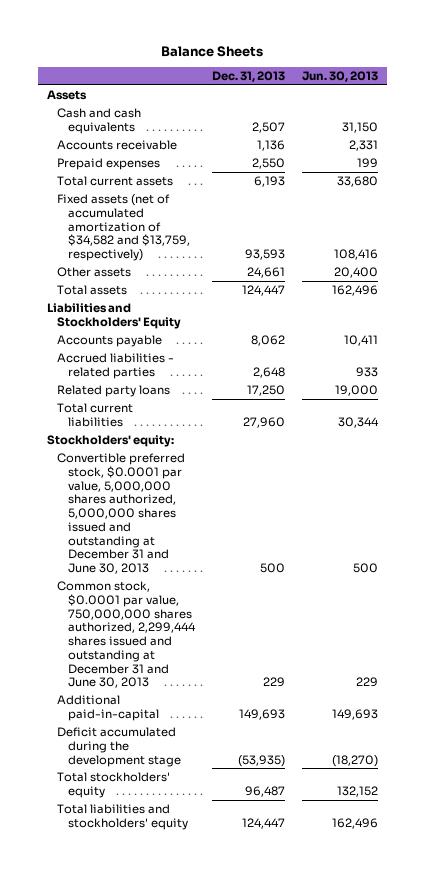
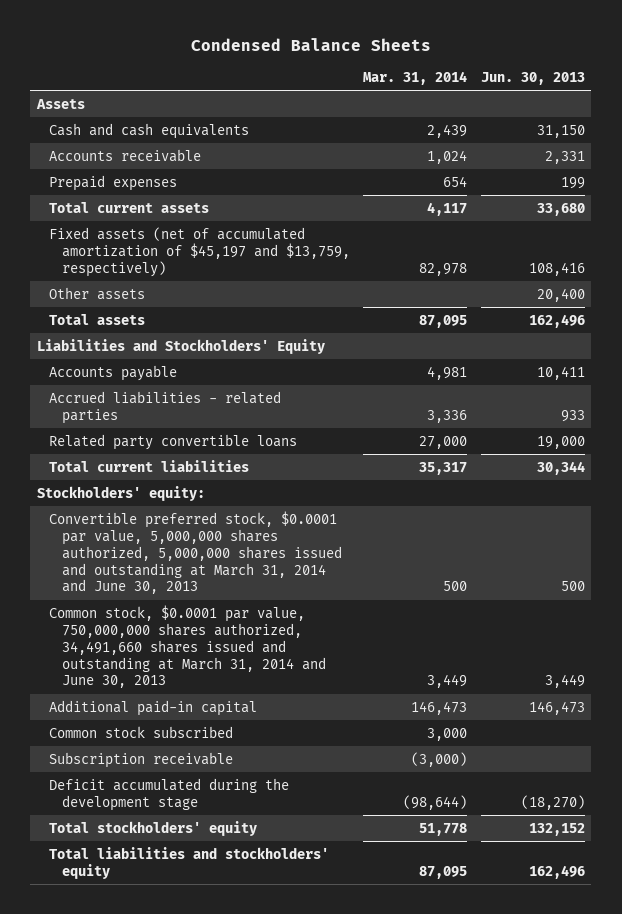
- Balance Sheets
+ Condensed Balance Sheets
- | Dec. 31, 2013 | Jun. 30, 2013
+ | Mar. 31, 2014 | Jun. 30, 2013
- Fixed assets (net of accumulated amortization of $34,582 and $13,759, respectively) | 93,593 | 108,416
+ Fixed assets (net of accumulated amortization of $45,197 and $13,759, respectively) | 82,978 | 108,416
- Related party loans | 17,250 | 19,000
+ Related party convertible loans | 27,000 | 19,000
- Convertible preferred stock, $0.0001 par value, 5,000,000 shares authorized, 5,000,000 shares issued and outstanding at December 31 and June 30, 2013 | 500 | 500
- Common stock, $0.0001 par value, 750,000,000 shares authorized, 2,299,444 shares issued and outstanding at December 31 and June 30, 2013 | 229 | 229
- Additional paid-in-capital | 149,693 | 149,693
+ Convertible preferred stock, $0.0001 par value, 5,000,000 shares authorized, 5,000,000 shares issued and outstanding at March 31, 2014 and June 30, 2013 | 500 | 500
+ Common stock, $0.0001 par value, 750,000,000 shares authorized, 34,491,660 shares issued and outstanding at March 31, 2014 and June 30, 2013 | 3,449 | 3,449
+ Additional paid-in capital | 146,473 | 146,473
+ Common stock subscribed | 3,000 |
+ Subscription receivable | (3,000) |

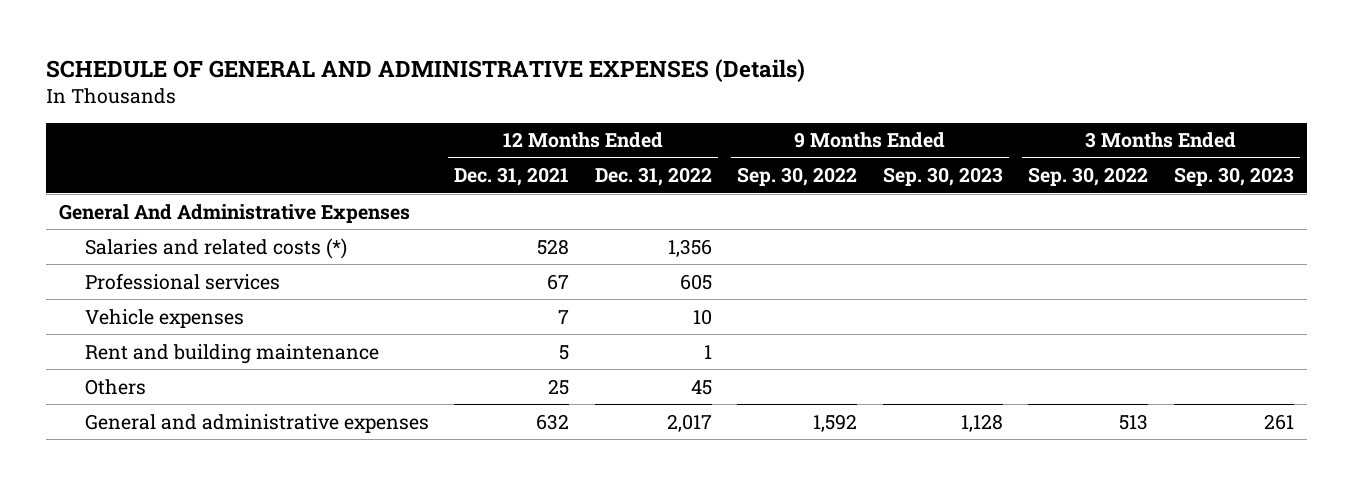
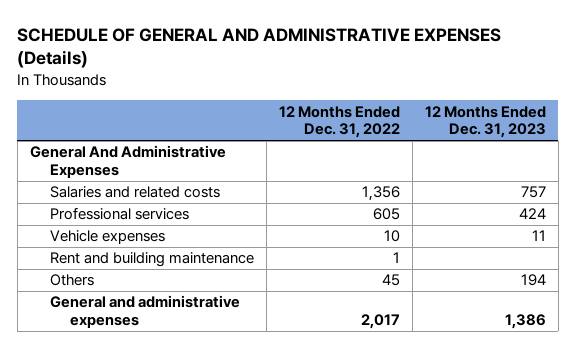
- | 12 Months Ended Dec. 31, 2021 | 12 Months Ended Dec. 31, 2022 | 9 Months Ended Sep. 30, 2022 | 9 Months Ended Sep. 30, 2023 | 3 Months Ended Sep. 30, 2022 | 3 Months Ended Sep. 30, 2023
+ | 12 Months Ended Dec. 31, 2022 | 12 Months Ended Dec. 31, 2023
- Salaries and related costs (*) | 528 | 1,356 | | | |
+ Salaries and related costs | 1,356 | 757

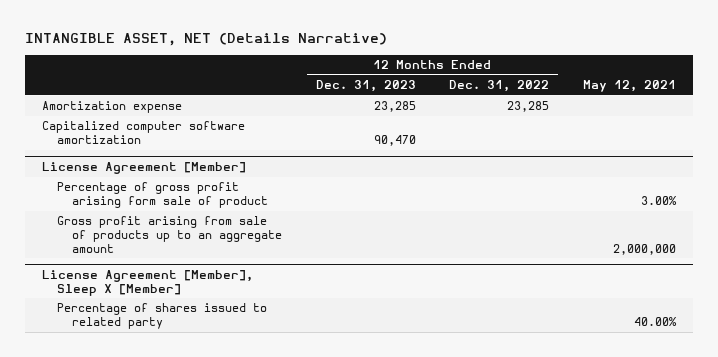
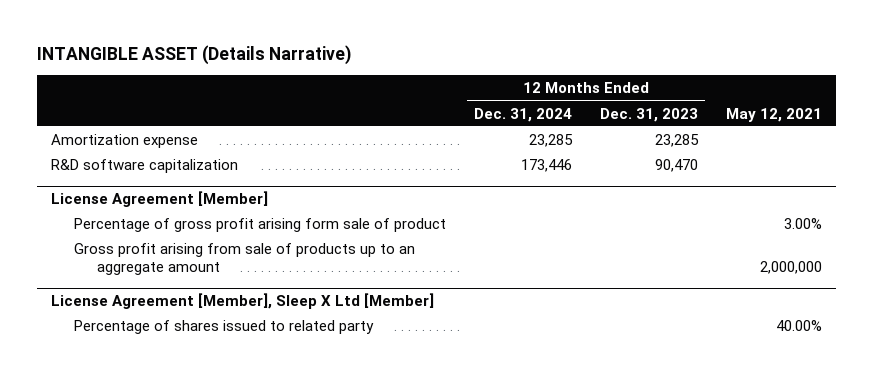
- INTANGIBLE ASSET, NET (Details Narrative)
+ INTANGIBLE ASSET (Details Narrative)
- | 12 Months Ended Dec. 31, 2023 | 12 Months Ended Dec. 31, 2022 | May 12, 2021
+ | 12 Months Ended Dec. 31, 2024 | 12 Months Ended Dec. 31, 2023 | May 12, 2021
- Capitalized computer software amortization | 90,470 | |
+ R&D software capitalization | 173,446 | 90,470 |
- License Agreement [Member], Sleep X [Member]
+ License Agreement [Member], Sleep X Ltd [Member]

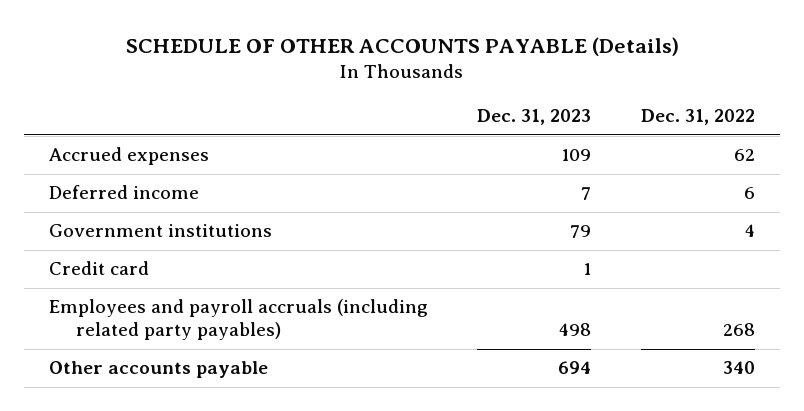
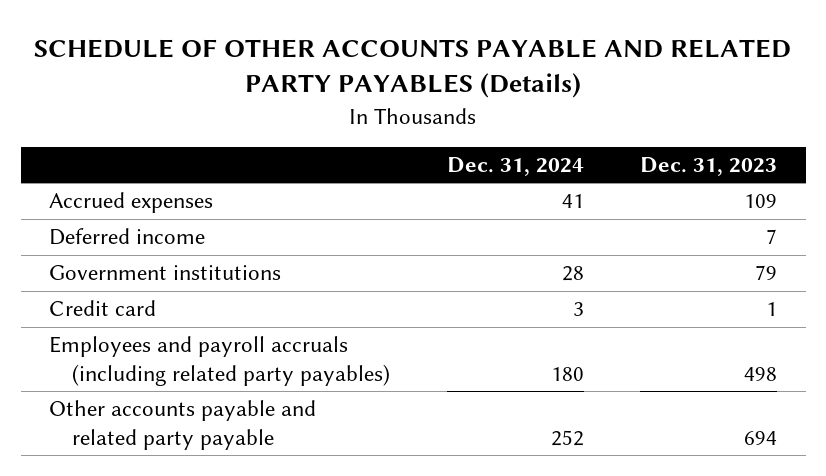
- SCHEDULE OF OTHER ACCOUNTS PAYABLE (Details)
+ SCHEDULE OF OTHER ACCOUNTS PAYABLE AND RELATED PARTY PAYABLES (Details)
- | Dec. 31, 2023 | Dec. 31, 2022
+ | Dec. 31, 2024 | Dec. 31, 2023
- Other accounts payable | 694 | 340
+ Other accounts payable and related party payable | 252 | 694

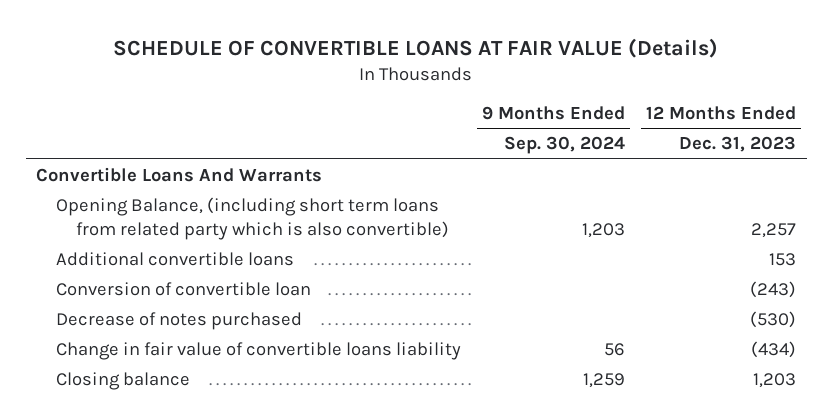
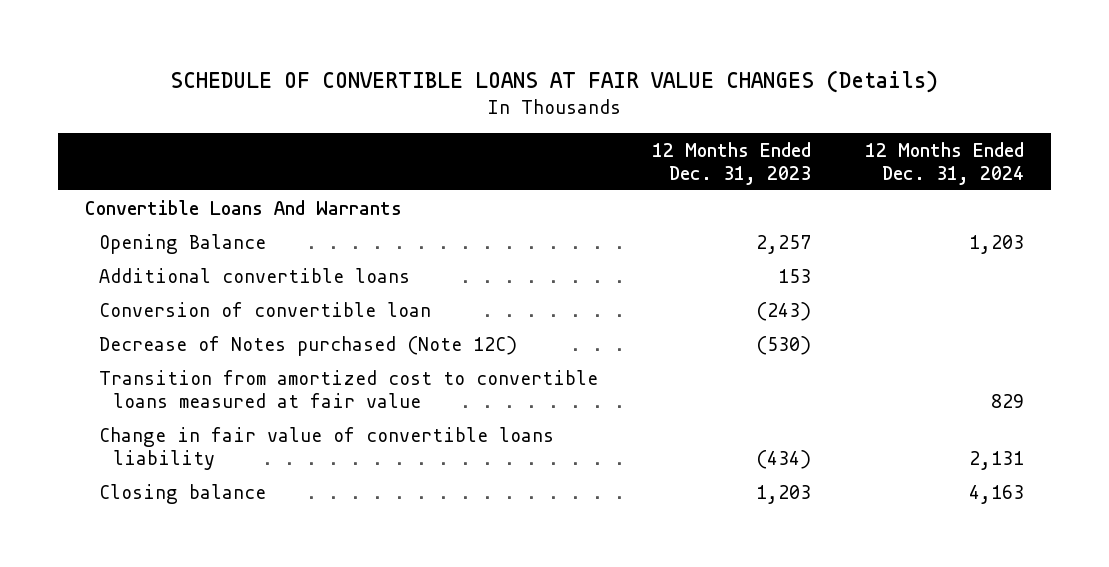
- SCHEDULE OF CONVERTIBLE LOANS AT FAIR VALUE (Details)
+ SCHEDULE OF CONVERTIBLE LOANS AT FAIR VALUE CHANGES (Details)
- | 9 Months Ended Sep. 30, 2024 | 12 Months Ended Dec. 31, 2023
+ | 12 Months Ended Dec. 31, 2023 | 12 Months Ended Dec. 31, 2024
- Opening Balance, (including short term loans from related party which is also convertible) | 1,203 | 2,257
+ Opening Balance | 2,257 | 1,203
- Decrease of notes purchased | | (530)
+ Decrease of Notes purchased (Note 12C) | (530) |
+ Transition from amortized cost to convertible loans measured at fair value | | 829

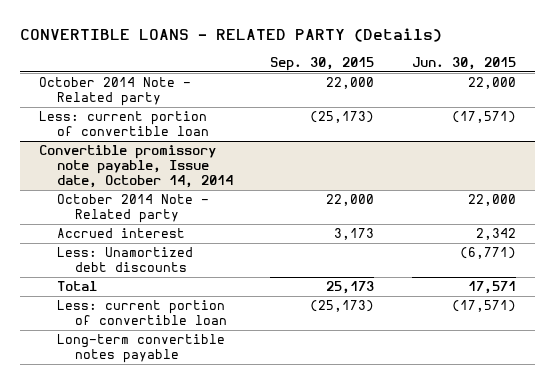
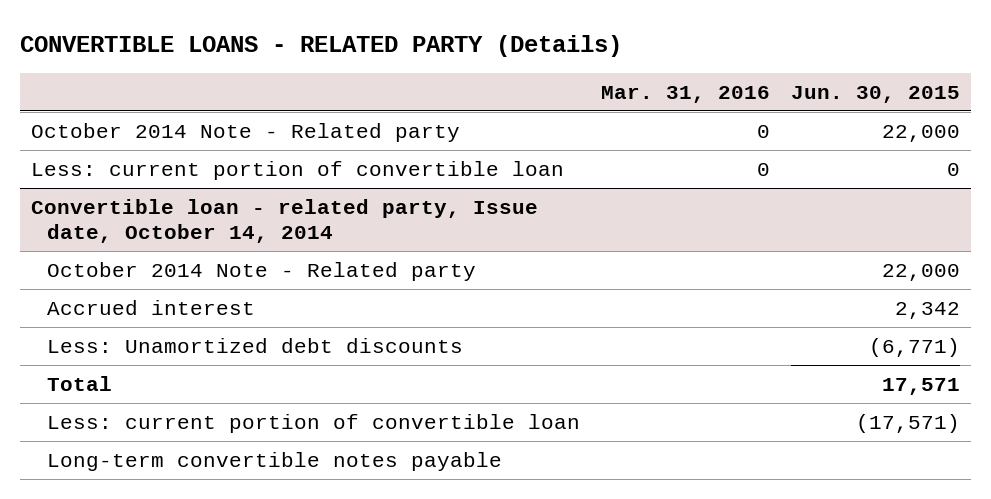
- | Sep. 30, 2015 | Jun. 30, 2015
+ | Mar. 31, 2016 | Jun. 30, 2015
- Less: current portion of convertible loan | (25,173) | (17,571)
- Convertible promissory note payable, Issue date, October 14, 2014
+ Less: current portion of convertible loan | 0 | 0
+ Convertible loan - related party, Issue date, October 14, 2014

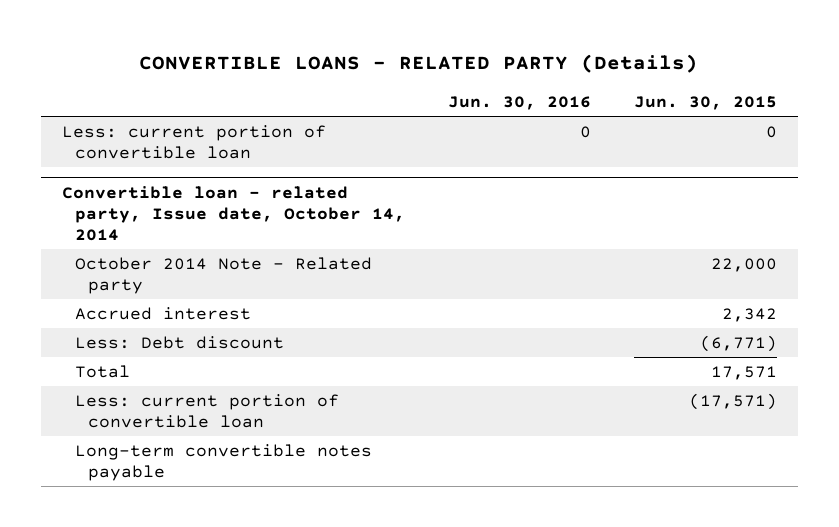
- | Mar. 31, 2016 | Jun. 30, 2015
+ | Jun. 30, 2016 | Jun. 30, 2015
- October 2014 Note - Related party | 0 | 22,000
@ Convertible loan - related party, Issue date, October 14, 2014
- Less: Unamortized debt discounts | | (6,771)
+ Less: Debt discount | | (6,771)

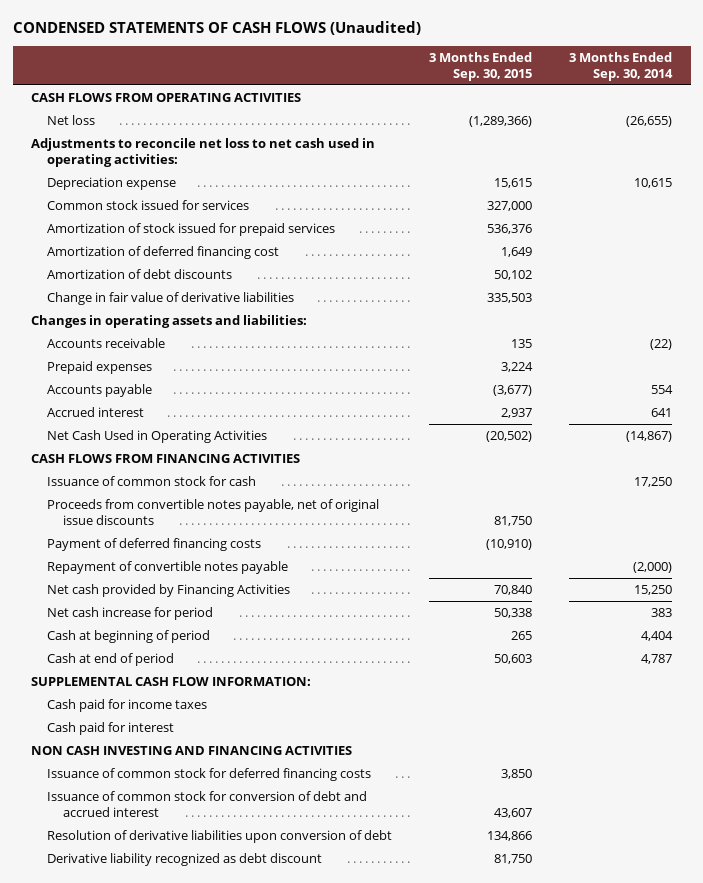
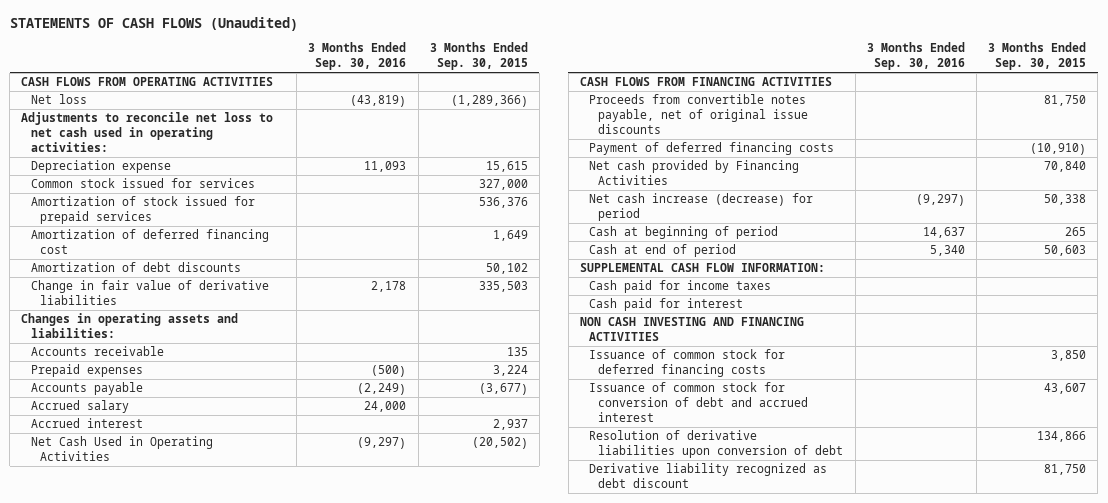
- CONDENSED STATEMENTS OF CASH FLOWS (Unaudited)
+ STATEMENTS OF CASH FLOWS (Unaudited)
- | 3 Months Ended Sep. 30, 2015 | 3 Months Ended Sep. 30, 2014
+ | 3 Months Ended Sep. 30, 2016 | 3 Months Ended Sep. 30, 2015
+ Accrued salary | 24,000 |
- Issuance of common stock for cash | | 17,250
- Repayment of convertible notes payable | | (2,000)
- Net cash increase for period | 50,338 | 383
+ Net cash increase (decrease) for period | (9,297) | 50,338

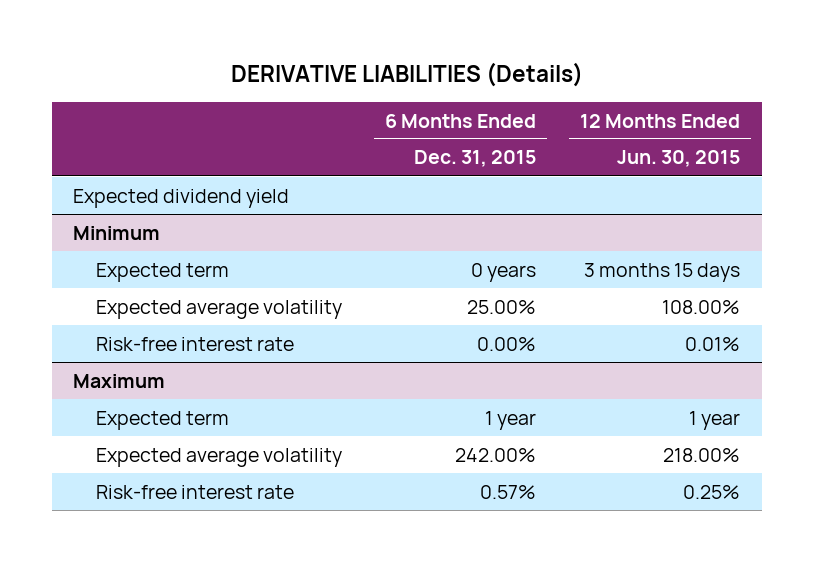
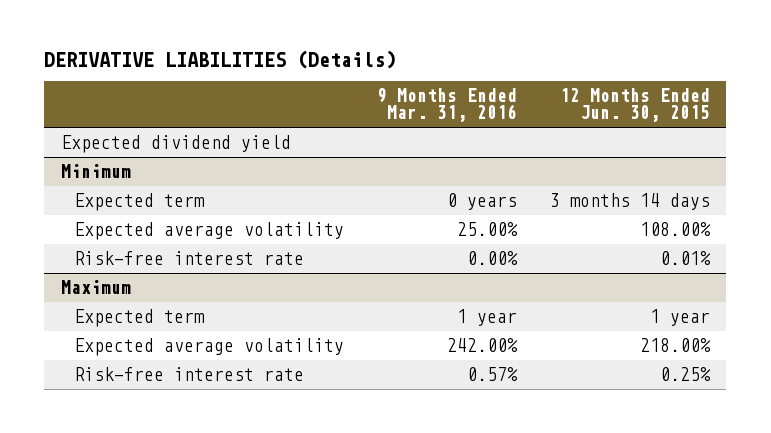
- | 6 Months Ended Dec. 31, 2015 | 12 Months Ended Jun. 30, 2015
+ | 9 Months Ended Mar. 31, 2016 | 12 Months Ended Jun. 30, 2015
@ Minimum
- Expected term | 0 years | 3 months 15 days
+ Expected term | 0 years | 3 months 14 days

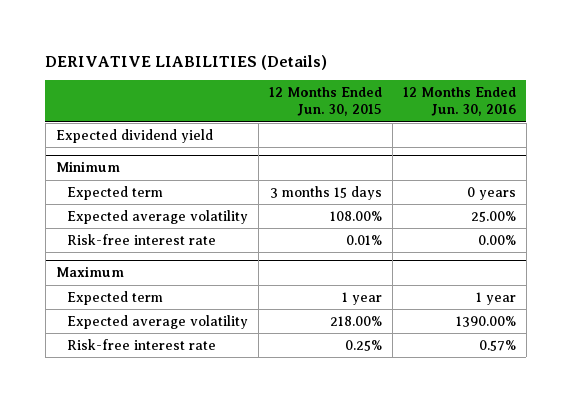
- | 9 Months Ended Mar. 31, 2016 | 12 Months Ended Jun. 30, 2015
+ | 12 Months Ended Jun. 30, 2015 | 12 Months Ended Jun. 30, 2016
@ Minimum
- Expected term | 0 years | 3 months 14 days
+ Expected term | 3 months 15 days | 0 years

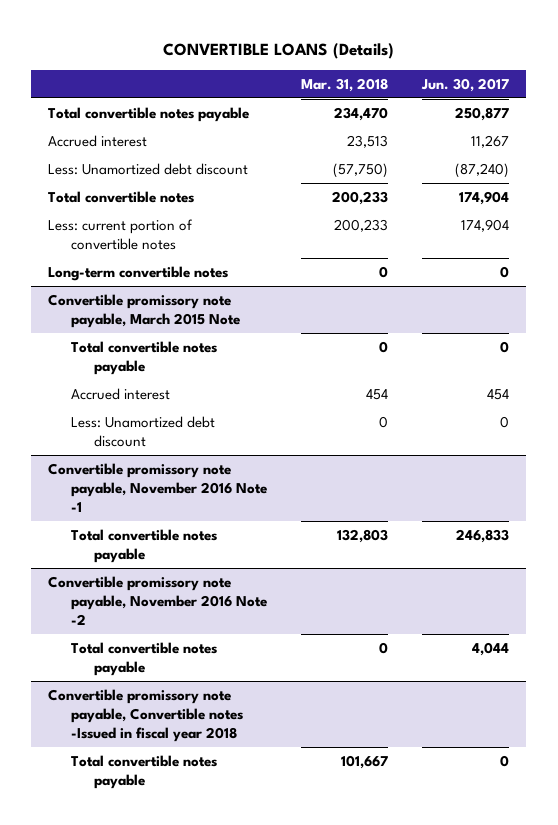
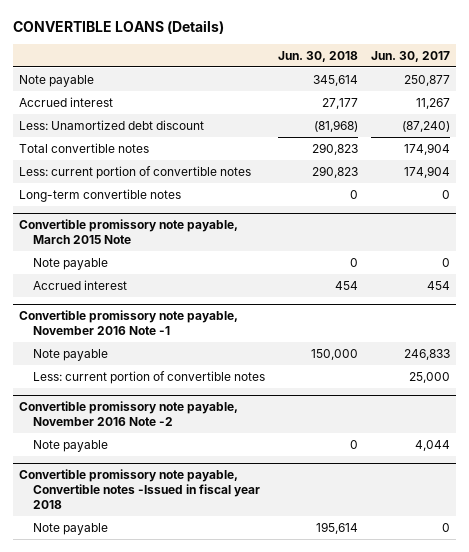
- | Mar. 31, 2018 | Jun. 30, 2017
+ | Jun. 30, 2018 | Jun. 30, 2017
- Total convertible notes payable | 234,470 | 250,877
+ Note payable | 345,614 | 250,877
@ Convertible promissory note payable, March 2015 Note
- Total convertible notes payable | 0 | 0
+ Note payable | 0 | 0
- Less: Unamortized debt discount | 0 | 0
@ Convertible promissory note payable, November 2016 Note -1
- Total convertible notes payable | 132,803 | 246,833
+ Note payable | 150,000 | 246,833
+ Less: current portion of convertible notes | | 25,000
@ Convertible promissory note payable, November 2016 Note -2
- Total convertible notes payable | 0 | 4,044
+ Note payable | 0 | 4,044
@ Convertible promissory note payable, Convertible notes -Issued in fiscal year 2018
- Total convertible notes payable | 101,667 | 0
+ Note payable | 195,614 | 0

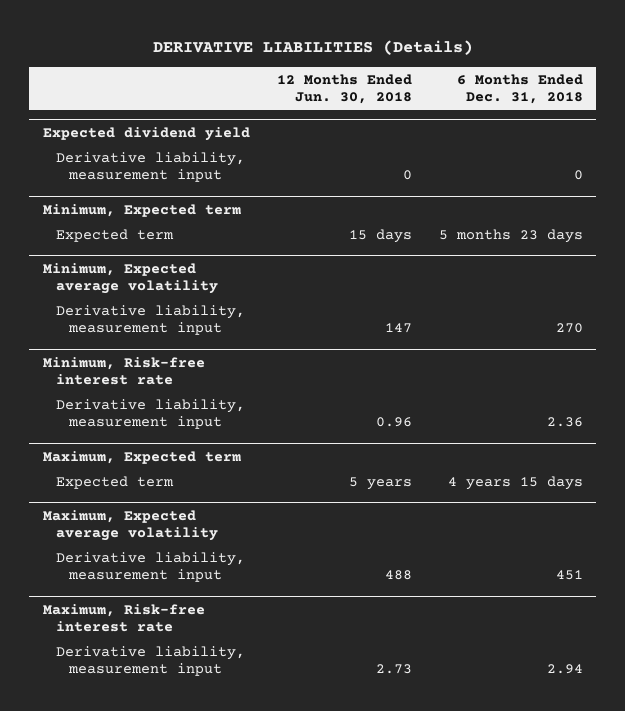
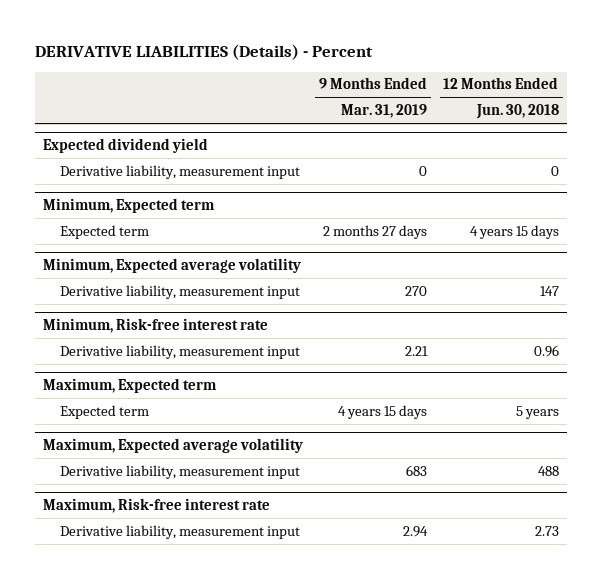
- DERIVATIVE LIABILITIES (Details)
+ DERIVATIVE LIABILITIES (Details) - Percent
- | 12 Months Ended Jun. 30, 2018 | 6 Months Ended Dec. 31, 2018
+ | 9 Months Ended Mar. 31, 2019 | 12 Months Ended Jun. 30, 2018
@ Minimum, Expected term
- Expected term | 15 days | 5 months 23 days
+ Expected term | 2 months 27 days | 4 years 15 days

